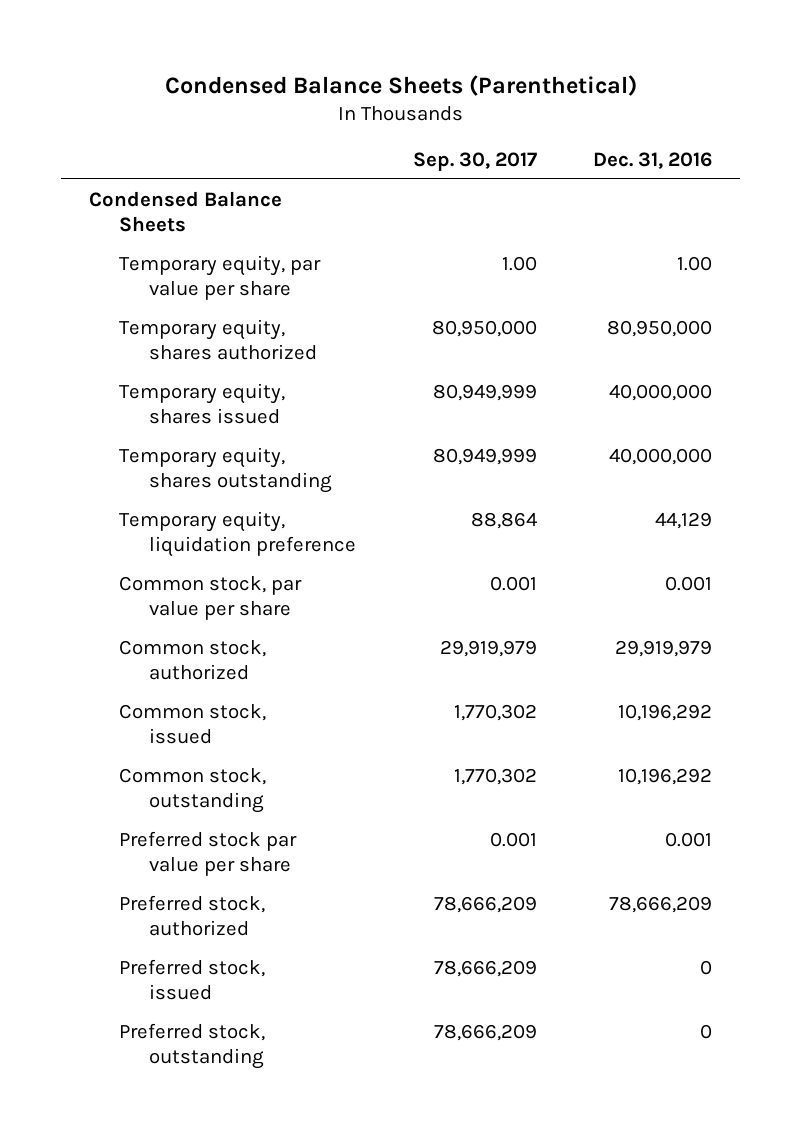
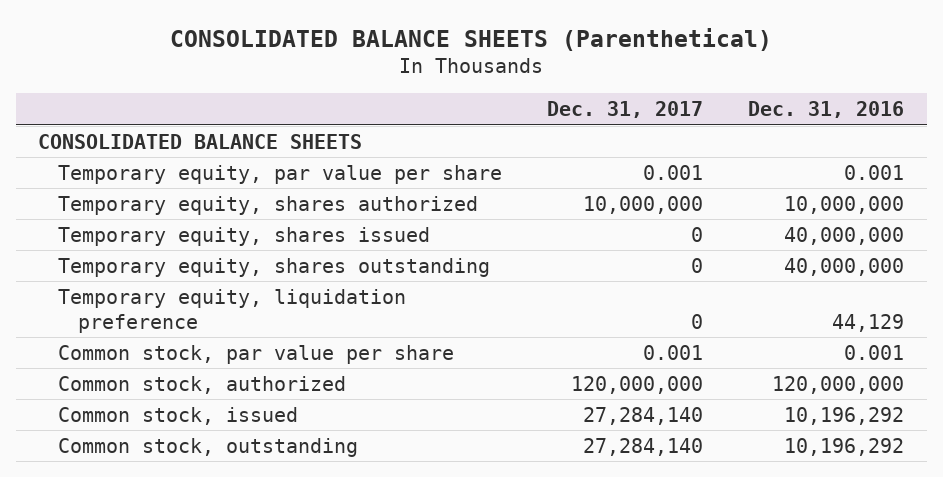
- Condensed Balance Sheets (Parenthetical)
+ CONSOLIDATED BALANCE SHEETS (Parenthetical)
- | Sep. 30, 2017 | Dec. 31, 2016
+ | Dec. 31, 2017 | Dec. 31, 2016
- Condensed Balance Sheets
- Temporary equity, par value per share | 1.00 | 1.00
- Temporary equity, shares authorized | 80,950,000 | 80,950,000
+ CONSOLIDATED BALANCE SHEETS
+ Temporary equity, par value per share | 0.001 | 0.001
+ Temporary equity, shares authorized | 10,000,000 | 10,000,000
- Common stock, authorized | 29,919,979 | 29,919,979
+ Common stock, authorized | 120,000,000 | 120,000,000
- Preferred stock par value per share | 0.001 | 0.001
- Preferred stock, authorized | 78,666,209 | 78,666,209
- Preferred stock, issued | 78,666,209 | 0
- Preferred stock, outstanding | 78,666,209 | 0

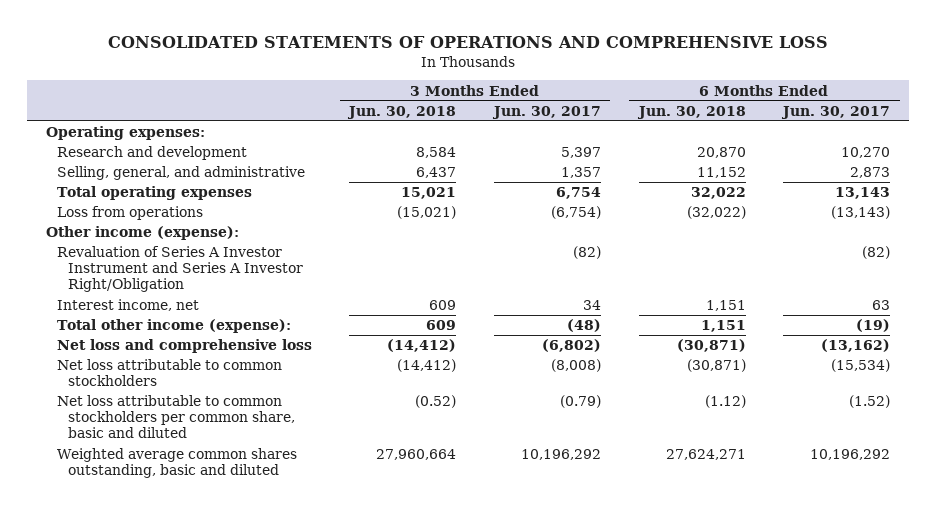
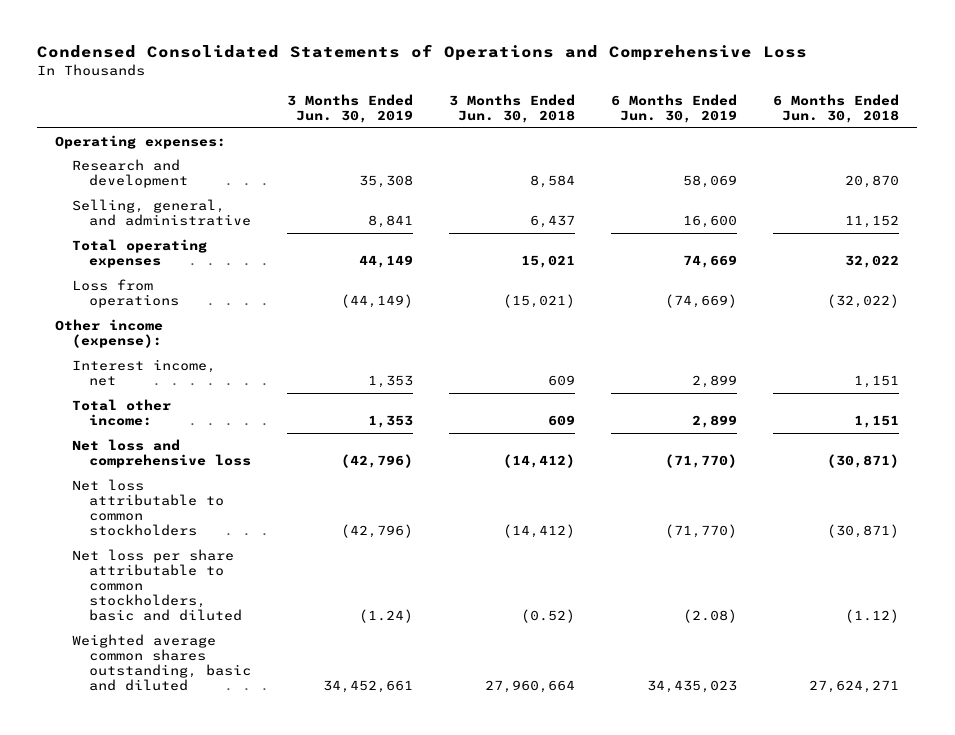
- CONSOLIDATED STATEMENTS OF OPERATIONS AND COMPREHENSIVE LOSS
+ Condensed Consolidated Statements of Operations and Comprehensive Loss
- | 3 Months Ended Jun. 30, 2018 | 3 Months Ended Jun. 30, 2017 | 6 Months Ended Jun. 30, 2018 | 6 Months Ended Jun. 30, 2017
+ | 3 Months Ended Jun. 30, 2019 | 3 Months Ended Jun. 30, 2018 | 6 Months Ended Jun. 30, 2019 | 6 Months Ended Jun. 30, 2018
- Revaluation of Series A Investor Instrument and Series A Investor Right/Obligation | | (82) | | (82)
- Total other income (expense): | 609 | (48) | 1,151 | (19)
+ Total other income: | 1,353 | 609 | 2,899 | 1,151
- Net loss attributable to common stockholders per common share, basic and diluted | (0.52) | (0.79) | (1.12) | (1.52)
+ Net loss per share attributable to common stockholders, basic and diluted | (1.24) | (0.52) | (2.08) | (1.12)

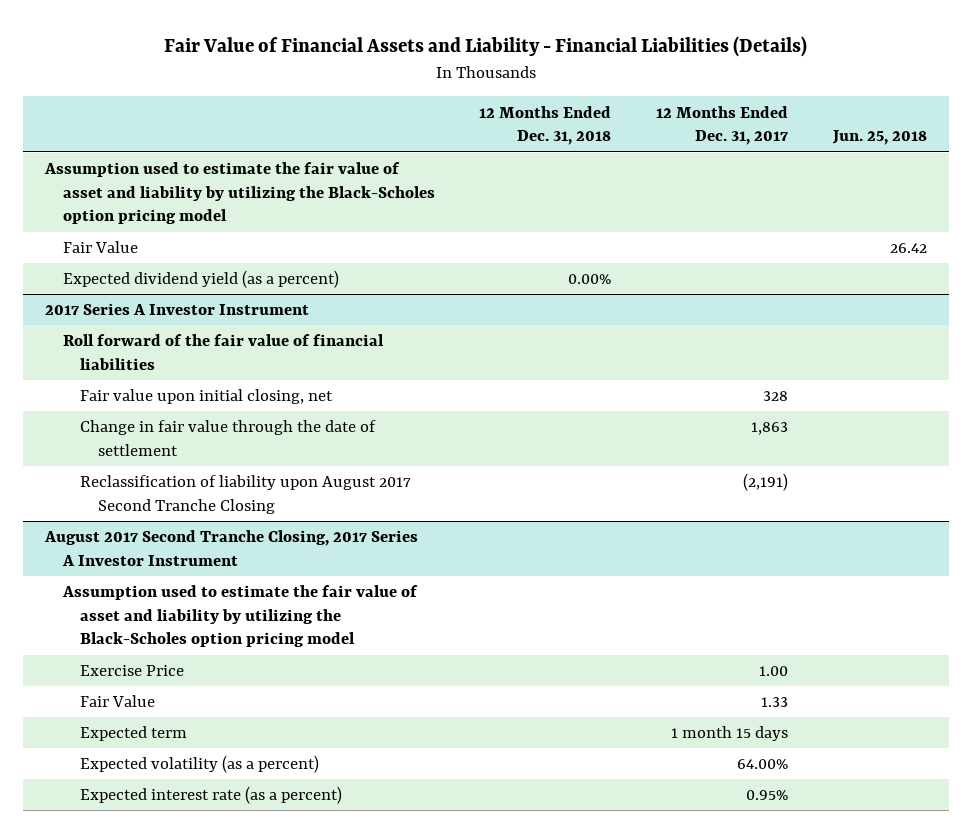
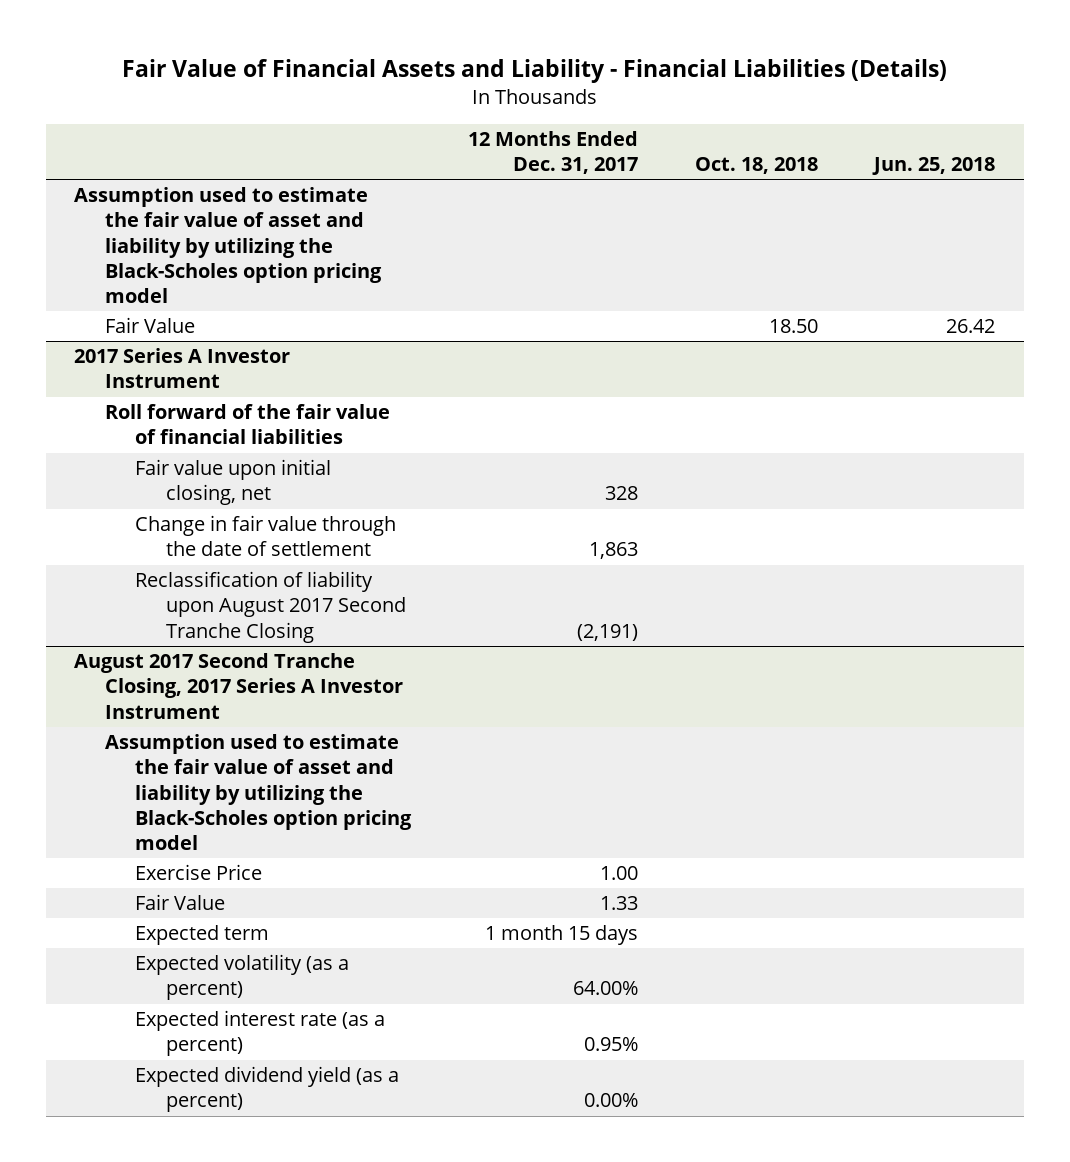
- | 12 Months Ended Dec. 31, 2018 | 12 Months Ended Dec. 31, 2017 | Jun. 25, 2018
+ | 12 Months Ended Dec. 31, 2017 | Oct. 18, 2018 | Jun. 25, 2018
- Expected dividend yield (as a percent) | 0.00% | |
@ August 2017 Second Tranche Closing, 2017 Series A Investor Instrument
+ Expected dividend yield (as a percent) | 0.00% | |

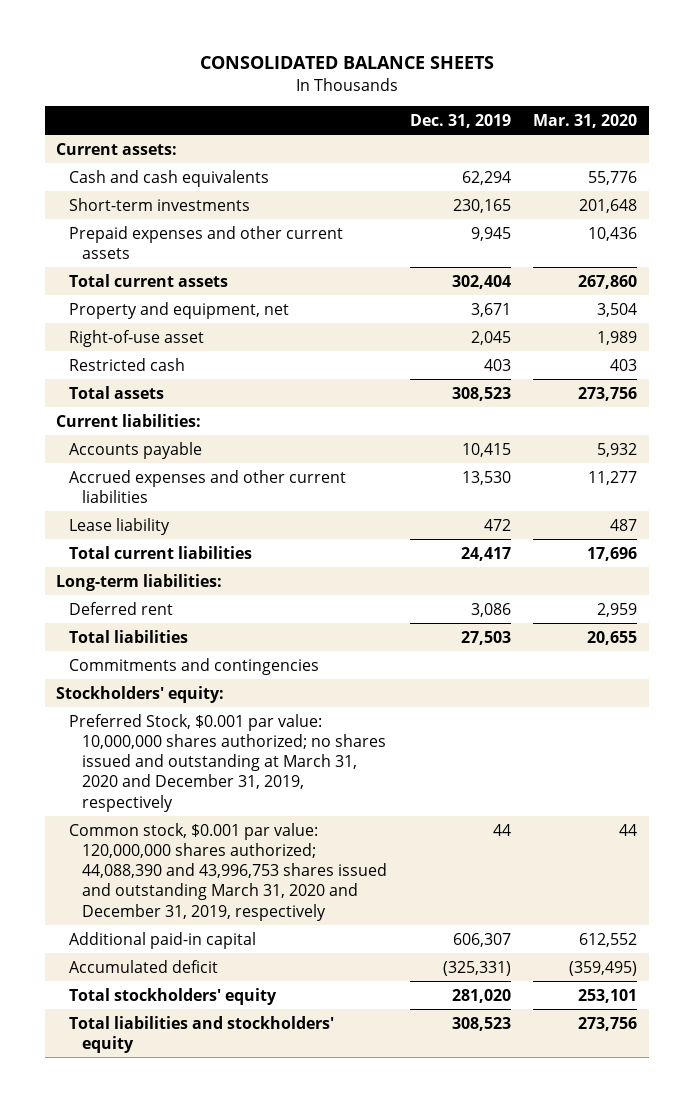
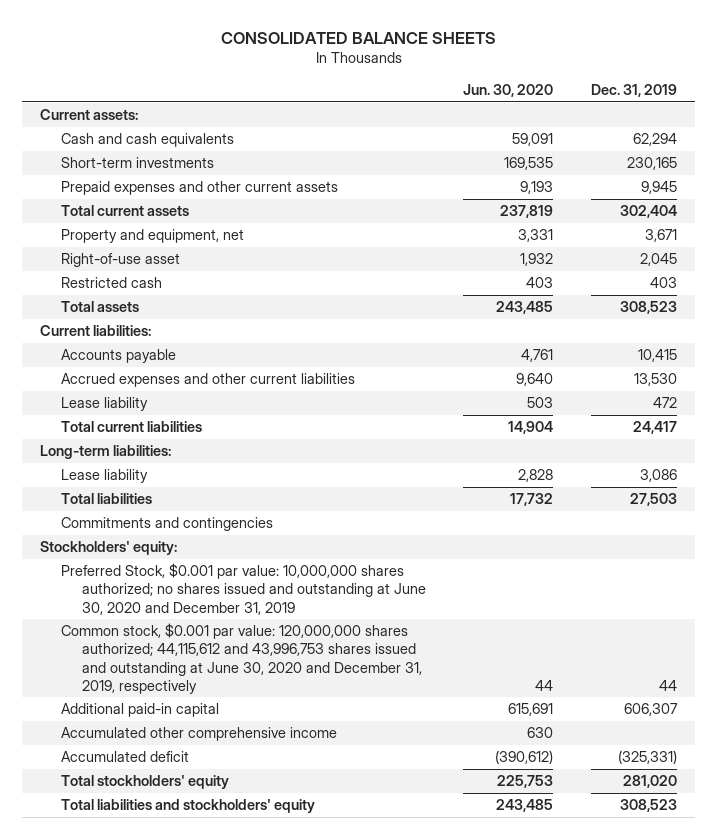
- | Dec. 31, 2019 | Mar. 31, 2020
+ | Jun. 30, 2020 | Dec. 31, 2019
- Deferred rent | 3,086 | 2,959
+ Lease liability | 2,828 | 3,086
- Preferred Stock, $0.001 par value: 10,000,000 shares authorized; no shares issued and outstanding at March 31, 2020 and December 31, 2019, respectively
- Common stock, $0.001 par value: 120,000,000 shares authorized; 44,088,390 and 43,996,753 shares issued and outstanding March 31, 2020 and December 31, 2019, respectively | 44 | 44
+ Preferred Stock, $0.001 par value: 10,000,000 shares authorized; no shares issued and outstanding at June 30, 2020 and December 31, 2019
+ Common stock, $0.001 par value: 120,000,000 shares authorized; 44,115,612 and 43,996,753 shares issued and outstanding at June 30, 2020 and December 31, 2019, respectively | 44 | 44
+ Accumulated other comprehensive income | 630 |

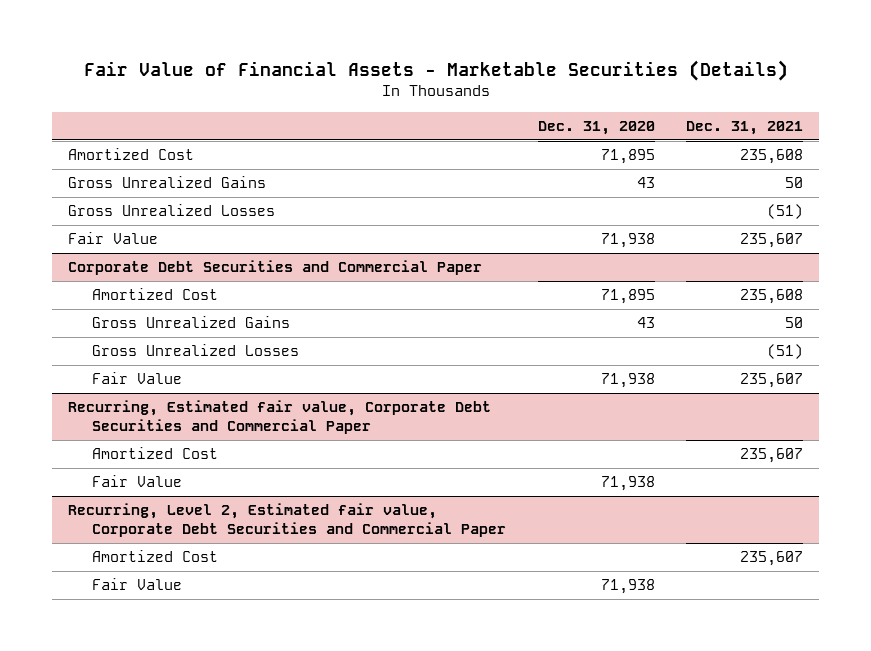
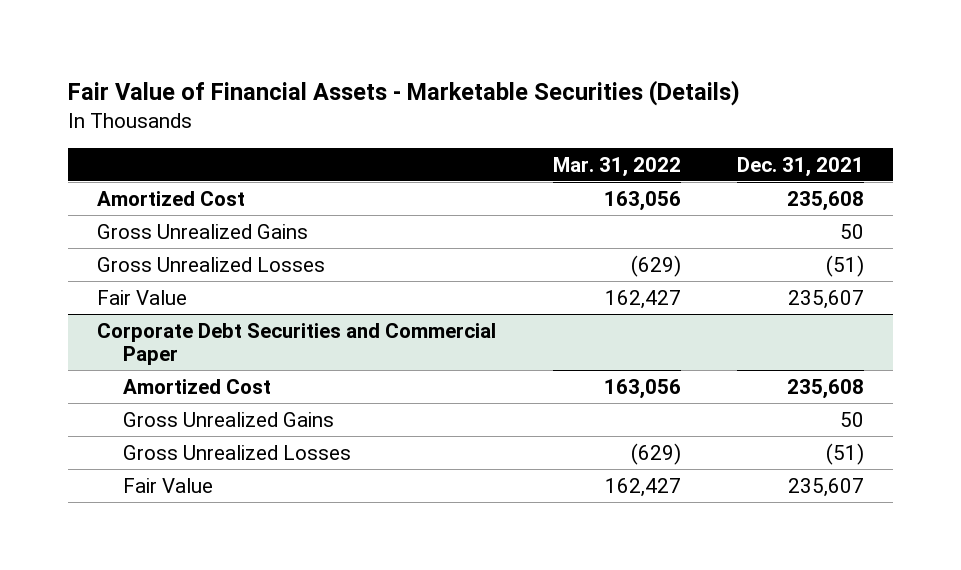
- | Dec. 31, 2020 | Dec. 31, 2021
+ | Mar. 31, 2022 | Dec. 31, 2021
- Recurring, Estimated fair value, Corporate Debt Securities and Commercial Paper
- Amortized Cost | | 235,607
- Fair Value | 71,938 |
- Recurring, Level 2, Estimated fair value, Corporate Debt Securities and Commercial Paper
- Amortized Cost | | 235,607
- Fair Value | 71,938 |

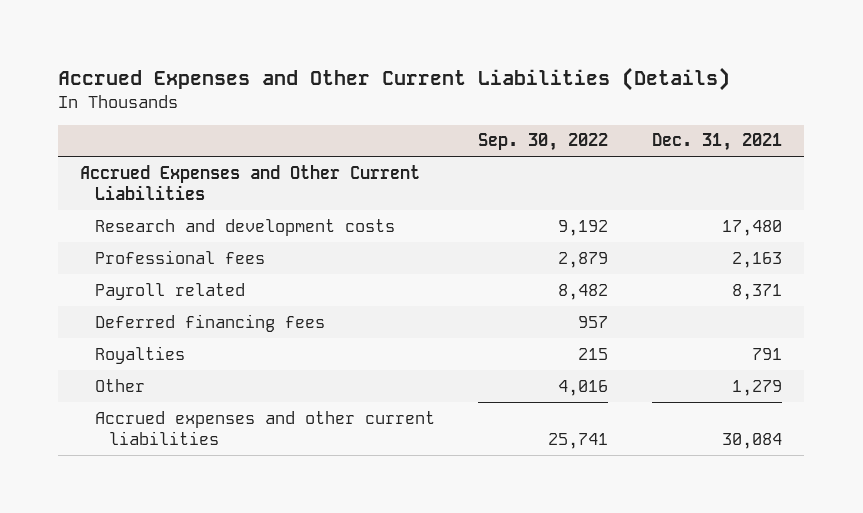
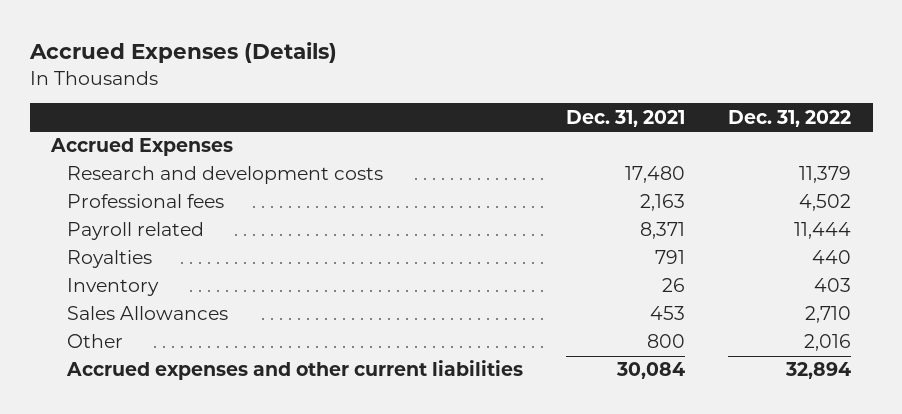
- Accrued Expenses and Other Current Liabilities (Details)
+ Accrued Expenses (Details)
- | Sep. 30, 2022 | Dec. 31, 2021
+ | Dec. 31, 2021 | Dec. 31, 2022
- Accrued Expenses and Other Current Liabilities
+ Accrued Expenses
- Deferred financing fees | 957 |
- Other | 4,016 | 1,279
+ Inventory | 26 | 403
+ Sales Allowances | 453 | 2,710
+ Other | 800 | 2,016

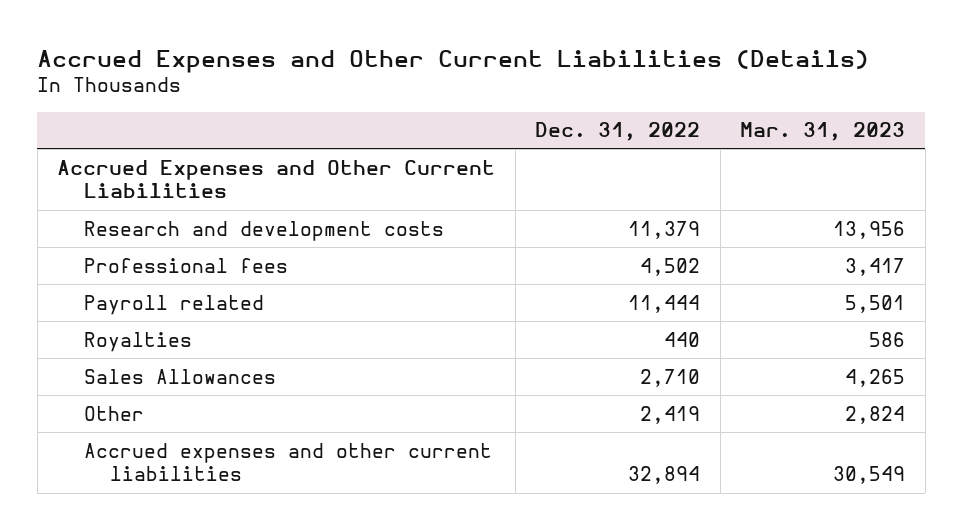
- Accrued Expenses (Details)
+ Accrued Expenses and Other Current Liabilities (Details)
- | Dec. 31, 2021 | Dec. 31, 2022
+ | Dec. 31, 2022 | Mar. 31, 2023
- Accrued Expenses
+ Accrued Expenses and Other Current Liabilities
- Inventory | 26 | 403
- Other | 800 | 2,016
+ Other | 2,419 | 2,824

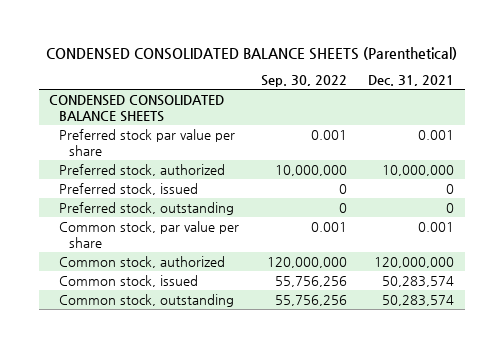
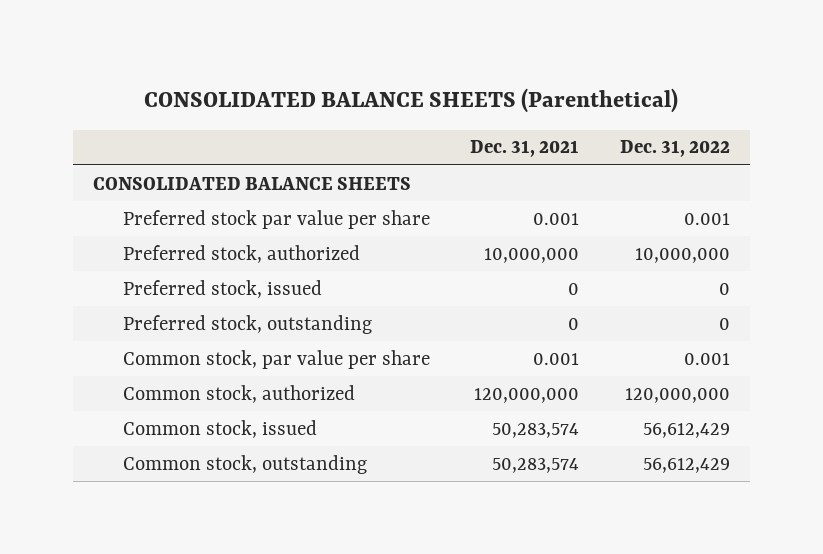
- CONDENSED CONSOLIDATED BALANCE SHEETS (Parenthetical)
+ CONSOLIDATED BALANCE SHEETS (Parenthetical)
- | Sep. 30, 2022 | Dec. 31, 2021
+ | Dec. 31, 2021 | Dec. 31, 2022
- CONDENSED CONSOLIDATED BALANCE SHEETS
+ CONSOLIDATED BALANCE SHEETS

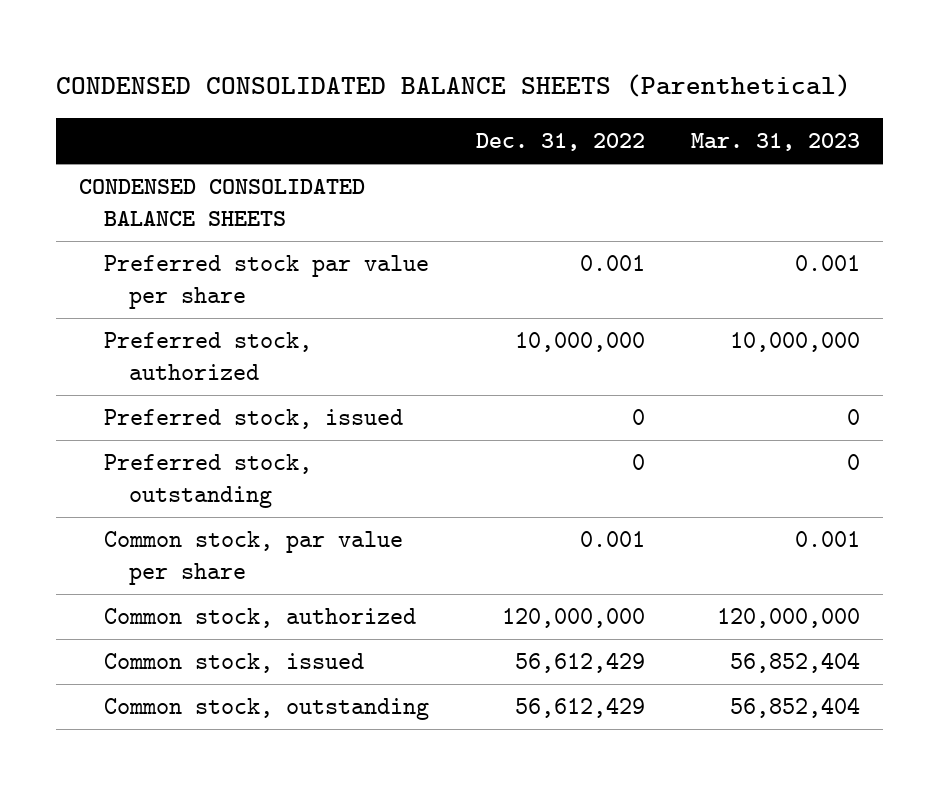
- CONSOLIDATED BALANCE SHEETS (Parenthetical)
+ CONDENSED CONSOLIDATED BALANCE SHEETS (Parenthetical)
- | Dec. 31, 2021 | Dec. 31, 2022
+ | Dec. 31, 2022 | Mar. 31, 2023
- CONSOLIDATED BALANCE SHEETS
+ CONDENSED CONSOLIDATED BALANCE SHEETS

